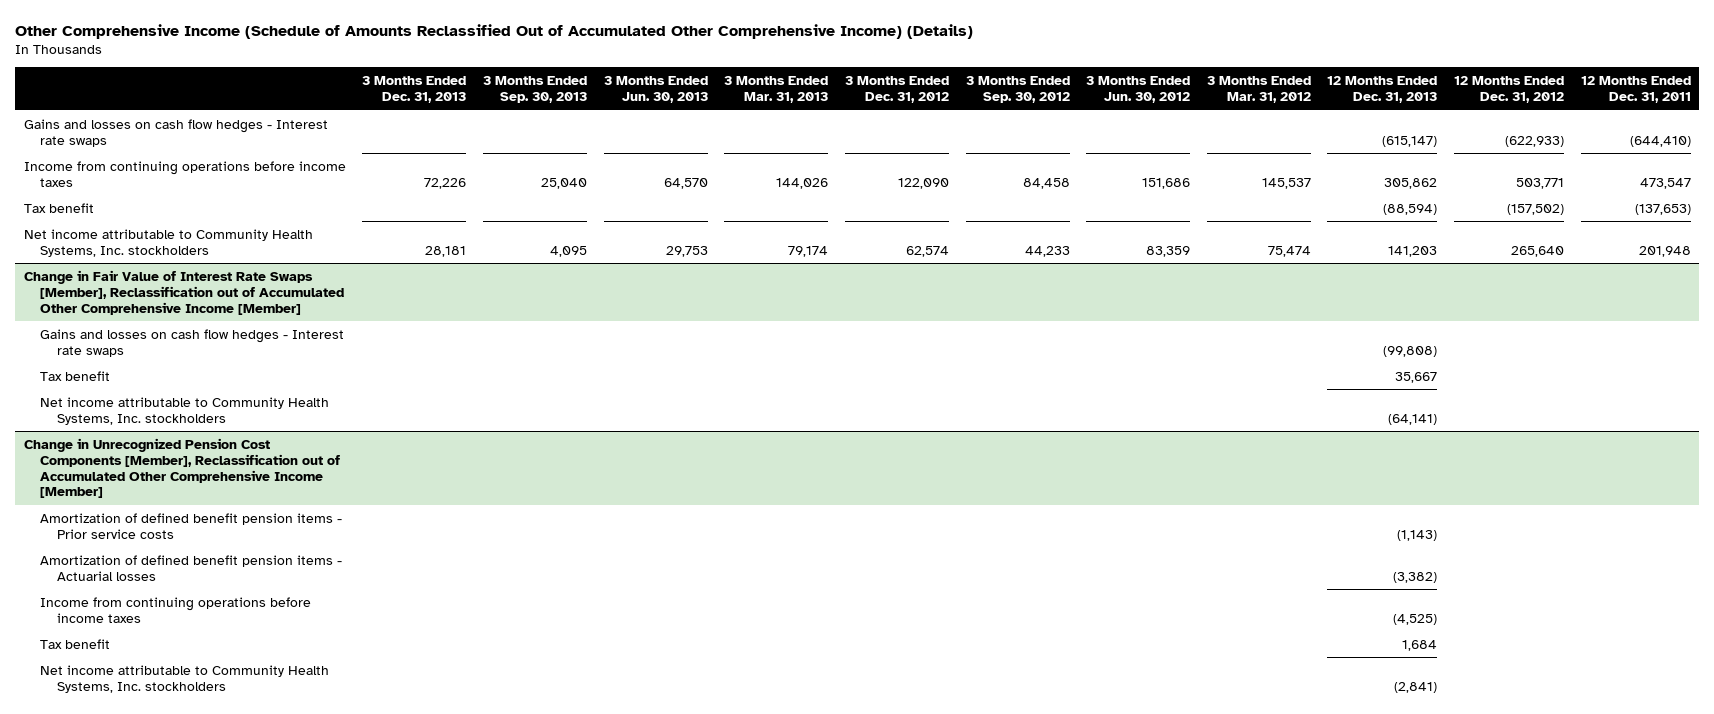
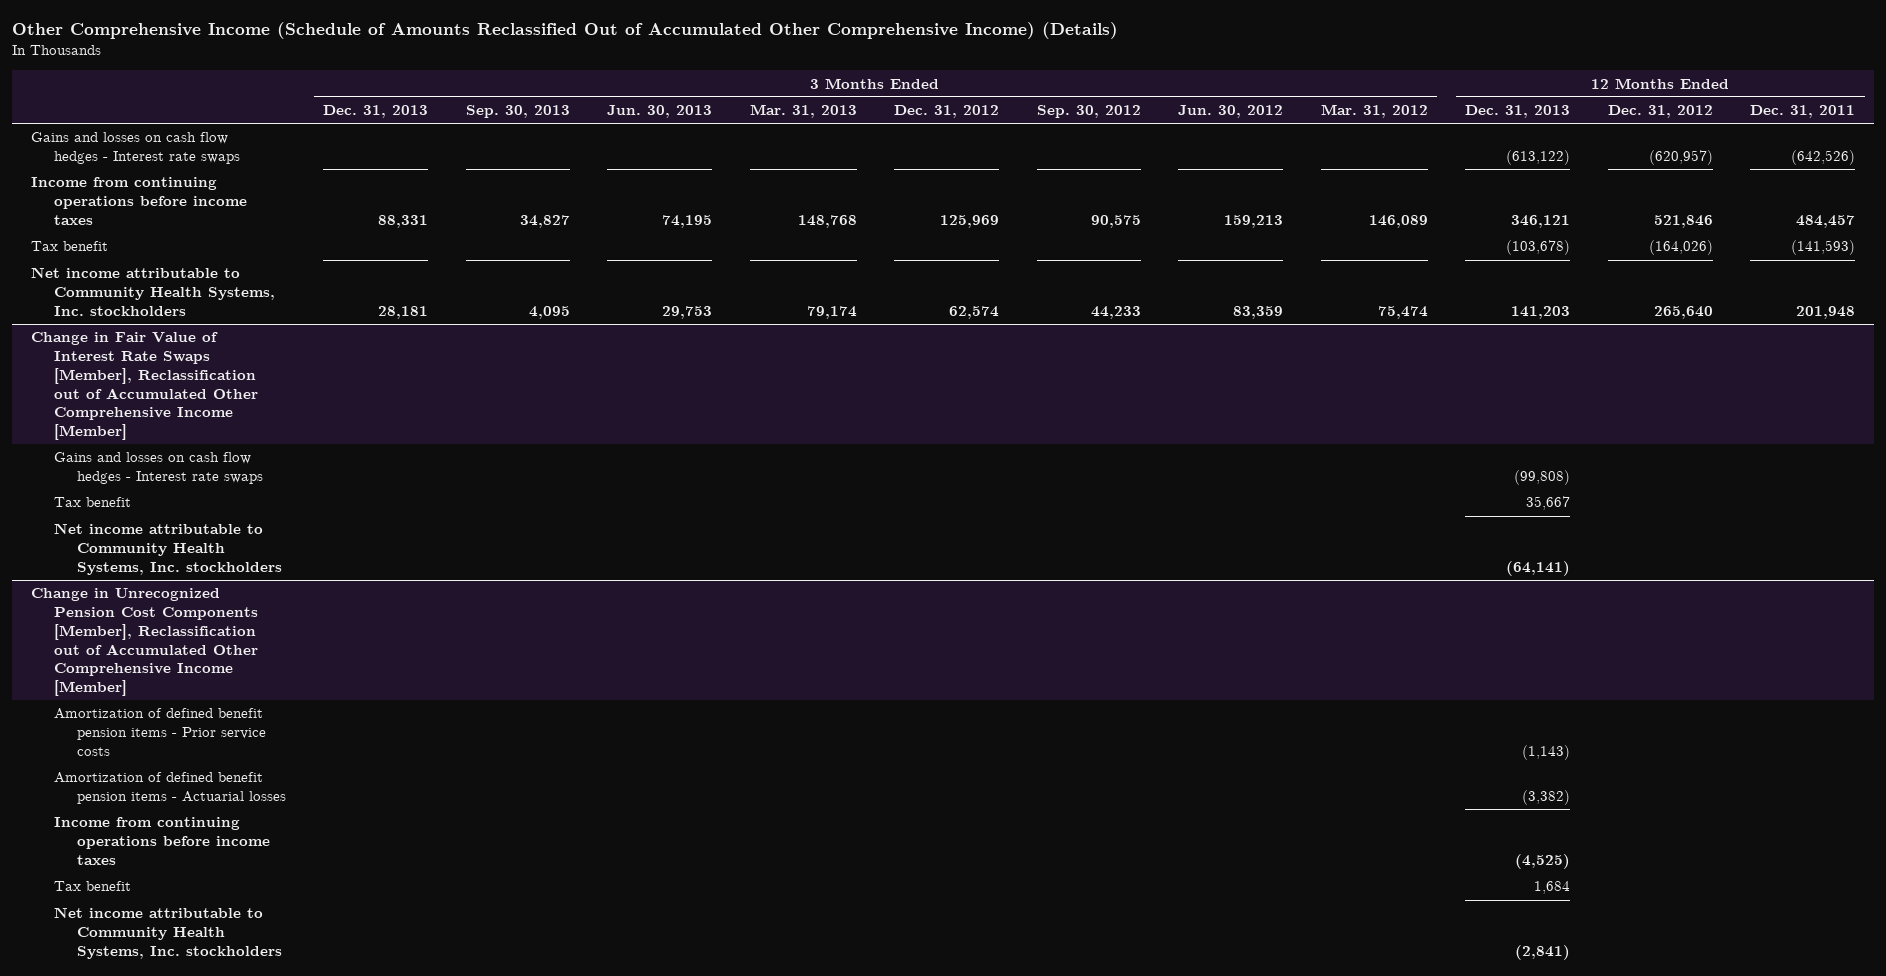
- Gains and losses on cash flow hedges - Interest rate swaps | | | | | | | | | (615,147) | (622,933) | (644,410)
- Income from continuing operations before income taxes | 72,226 | 25,040 | 64,570 | 144,026 | 122,090 | 84,458 | 151,686 | 145,537 | 305,862 | 503,771 | 473,547
- Tax benefit | | | | | | | | | (88,594) | (157,502) | (137,653)
+ Gains and losses on cash flow hedges - Interest rate swaps | | | | | | | | | (613,122) | (620,957) | (642,526)
+ Income from continuing operations before income taxes | 88,331 | 34,827 | 74,195 | 148,768 | 125,969 | 90,575 | 159,213 | 146,089 | 346,121 | 521,846 | 484,457
+ Tax benefit | | | | | | | | | (103,678) | (164,026) | (141,593)

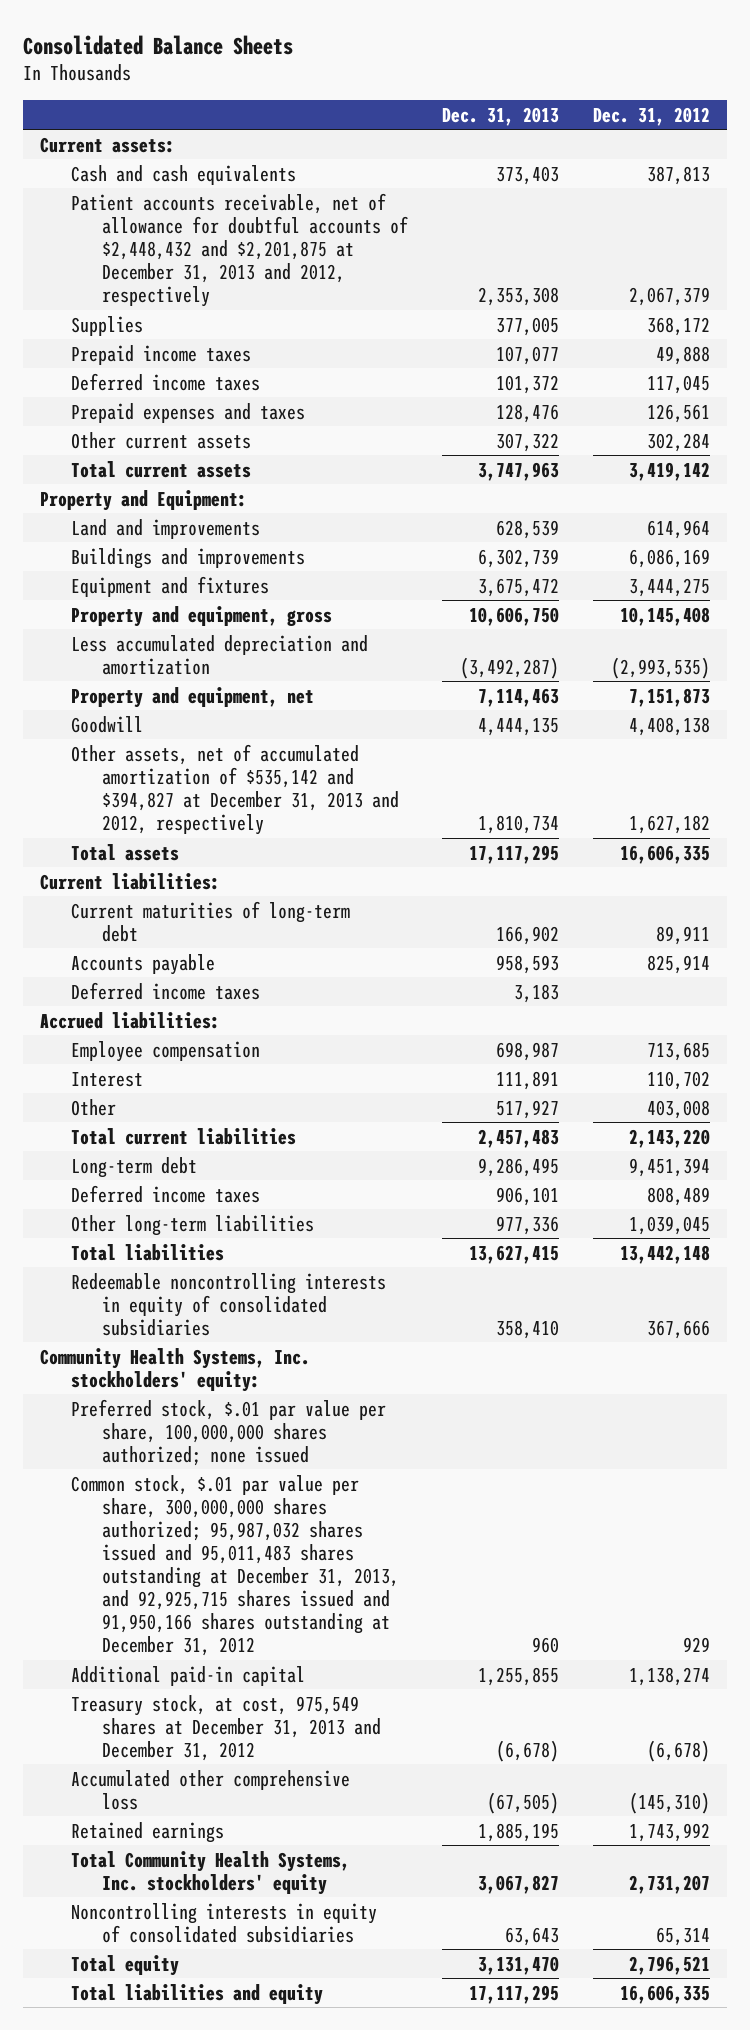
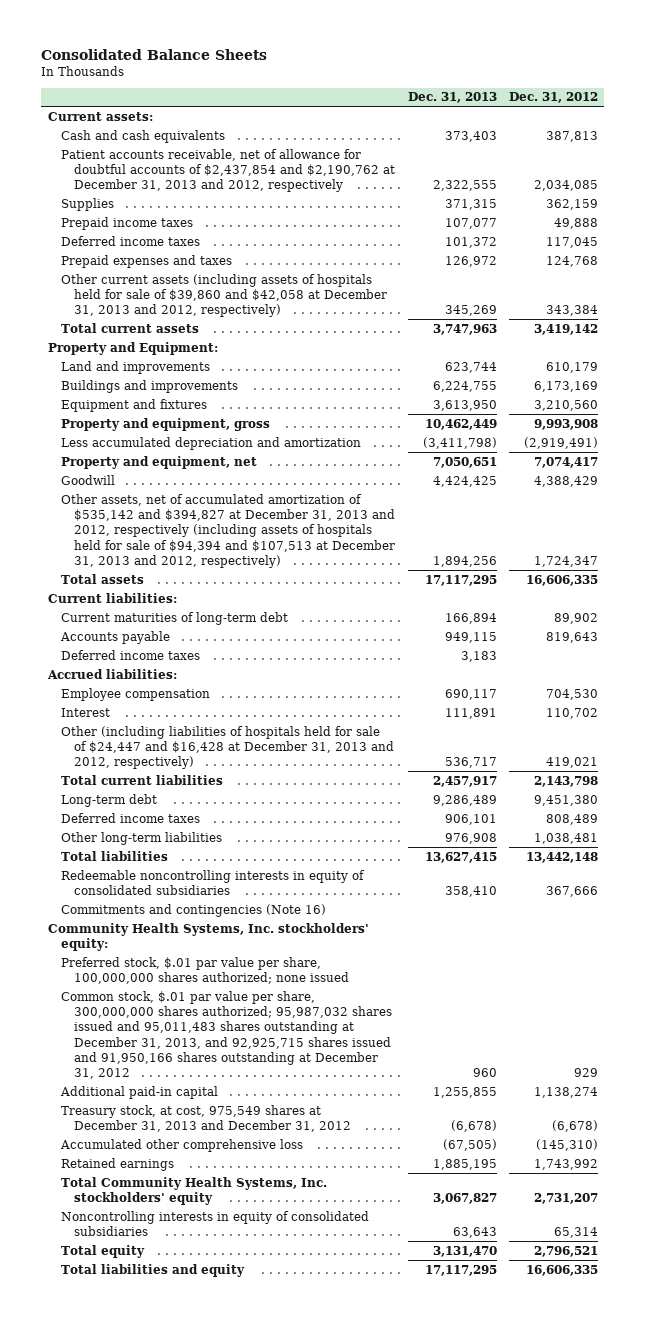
- Patient accounts receivable, net of allowance for doubtful accounts of $2,448,432 and $2,201,875 at December 31, 2013 and 2012, respectively | 2,353,308 | 2,067,379
- Supplies | 377,005 | 368,172
+ Patient accounts receivable, net of allowance for doubtful accounts of $2,437,854 and $2,190,762 at December 31, 2013 and 2012, respectively | 2,322,555 | 2,034,085
+ Supplies | 371,315 | 362,159
- Prepaid expenses and taxes | 128,476 | 126,561
- Other current assets | 307,322 | 302,284
+ Prepaid expenses and taxes | 126,972 | 124,768
+ Other current assets (including assets of hospitals held for sale of $39,860 and $42,058 at December 31, 2013 and 2012, respectively) | 345,269 | 343,384
- Land and improvements | 628,539 | 614,964
- Buildings and improvements | 6,302,739 | 6,086,169
- Equipment and fixtures | 3,675,472 | 3,444,275
- Property and equipment, gross | 10,606,750 | 10,145,408
- Less accumulated depreciation and amortization | (3,492,287) | (2,993,535)
- Property and equipment, net | 7,114,463 | 7,151,873
- Goodwill | 4,444,135 | 4,408,138
- Other assets, net of accumulated amortization of $535,142 and $394,827 at December 31, 2013 and 2012, respectively | 1,810,734 | 1,627,182
+ Land and improvements | 623,744 | 610,179
+ Buildings and improvements | 6,224,755 | 6,173,169
+ Equipment and fixtures | 3,613,950 | 3,210,560
+ Property and equipment, gross | 10,462,449 | 9,993,908
+ Less accumulated depreciation and amortization | (3,411,798) | (2,919,491)
+ Property and equipment, net | 7,050,651 | 7,074,417
+ Goodwill | 4,424,425 | 4,388,429
+ Other assets, net of accumulated amortization of $535,142 and $394,827 at December 31, 2013 and 2012, respectively (including assets of hospitals held for sale of $94,394 and $107,513 at December 31, 2013 and 2012, respectively) | 1,894,256 | 1,724,347
- Current maturities of long-term debt | 166,902 | 89,911
- Accounts payable | 958,593 | 825,914
+ Current maturities of long-term debt | 166,894 | 89,902
+ Accounts payable | 949,115 | 819,643
- Employee compensation | 698,987 | 713,685
+ Employee compensation | 690,117 | 704,530
- Other | 517,927 | 403,008
- Total current liabilities | 2,457,483 | 2,143,220
- Long-term debt | 9,286,495 | 9,451,394
+ Other (including liabilities of hospitals held for sale of $24,447 and $16,428 at December 31, 2013 and 2012, respectively) | 536,717 | 419,021
+ Total current liabilities | 2,457,917 | 2,143,798
+ Long-term debt | 9,286,489 | 9,451,380
- Other long-term liabilities | 977,336 | 1,039,045
+ Other long-term liabilities | 976,908 | 1,038,481
+ Commitments and contingencies (Note 16)

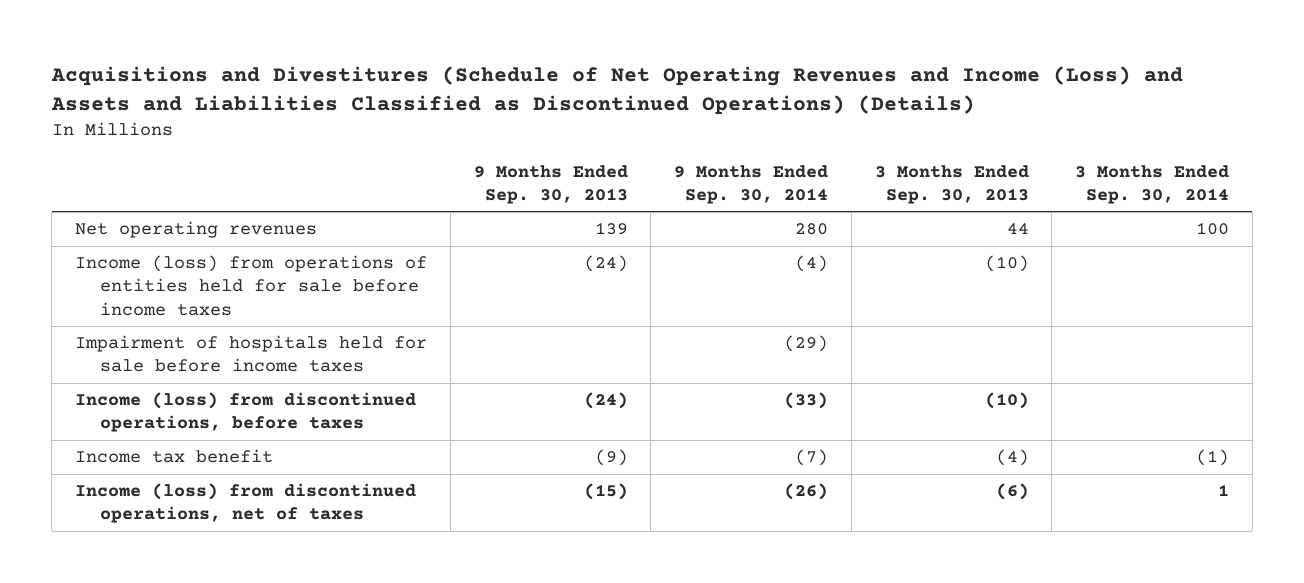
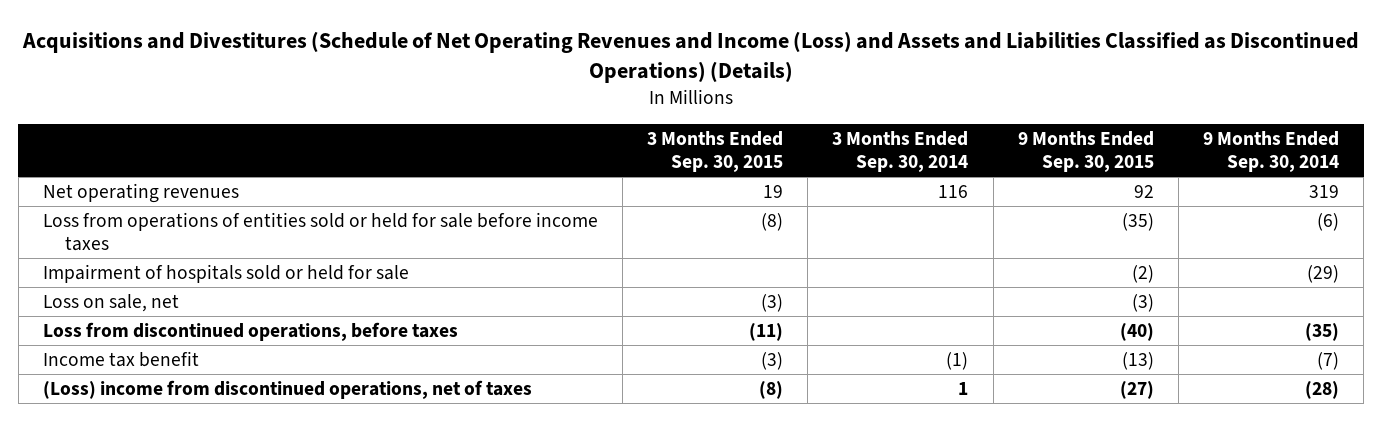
- | 9 Months Ended Sep. 30, 2013 | 9 Months Ended Sep. 30, 2014 | 3 Months Ended Sep. 30, 2013 | 3 Months Ended Sep. 30, 2014
+ | 3 Months Ended Sep. 30, 2015 | 3 Months Ended Sep. 30, 2014 | 9 Months Ended Sep. 30, 2015 | 9 Months Ended Sep. 30, 2014
- Net operating revenues | 139 | 280 | 44 | 100
- Income (loss) from operations of entities held for sale before income taxes | (24) | (4) | (10) |
- Impairment of hospitals held for sale before income taxes | | (29) | |
- Income (loss) from discontinued operations, before taxes | (24) | (33) | (10) |
+ Net operating revenues | 19 | 116 | 92 | 319
+ Loss from operations of entities sold or held for sale before income taxes | (8) | | (35) | (6)
+ Impairment of hospitals sold or held for sale | | | (2) | (29)
+ Loss on sale, net | (3) | | (3) |
+ Loss from discontinued operations, before taxes | (11) | | (40) | (35)
- Income (loss) from discontinued operations, net of taxes | (15) | (26) | (6) | 1
+ (Loss) income from discontinued operations, net of taxes | (8) | 1 | (27) | (28)

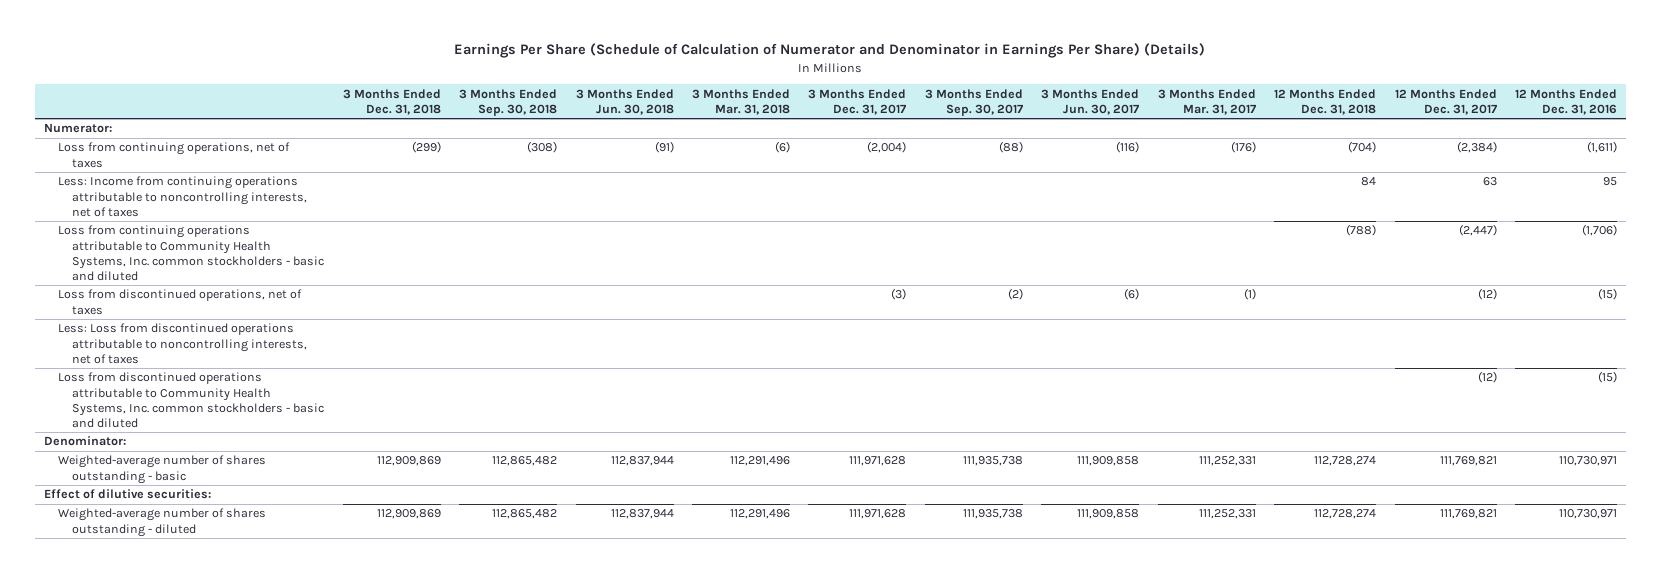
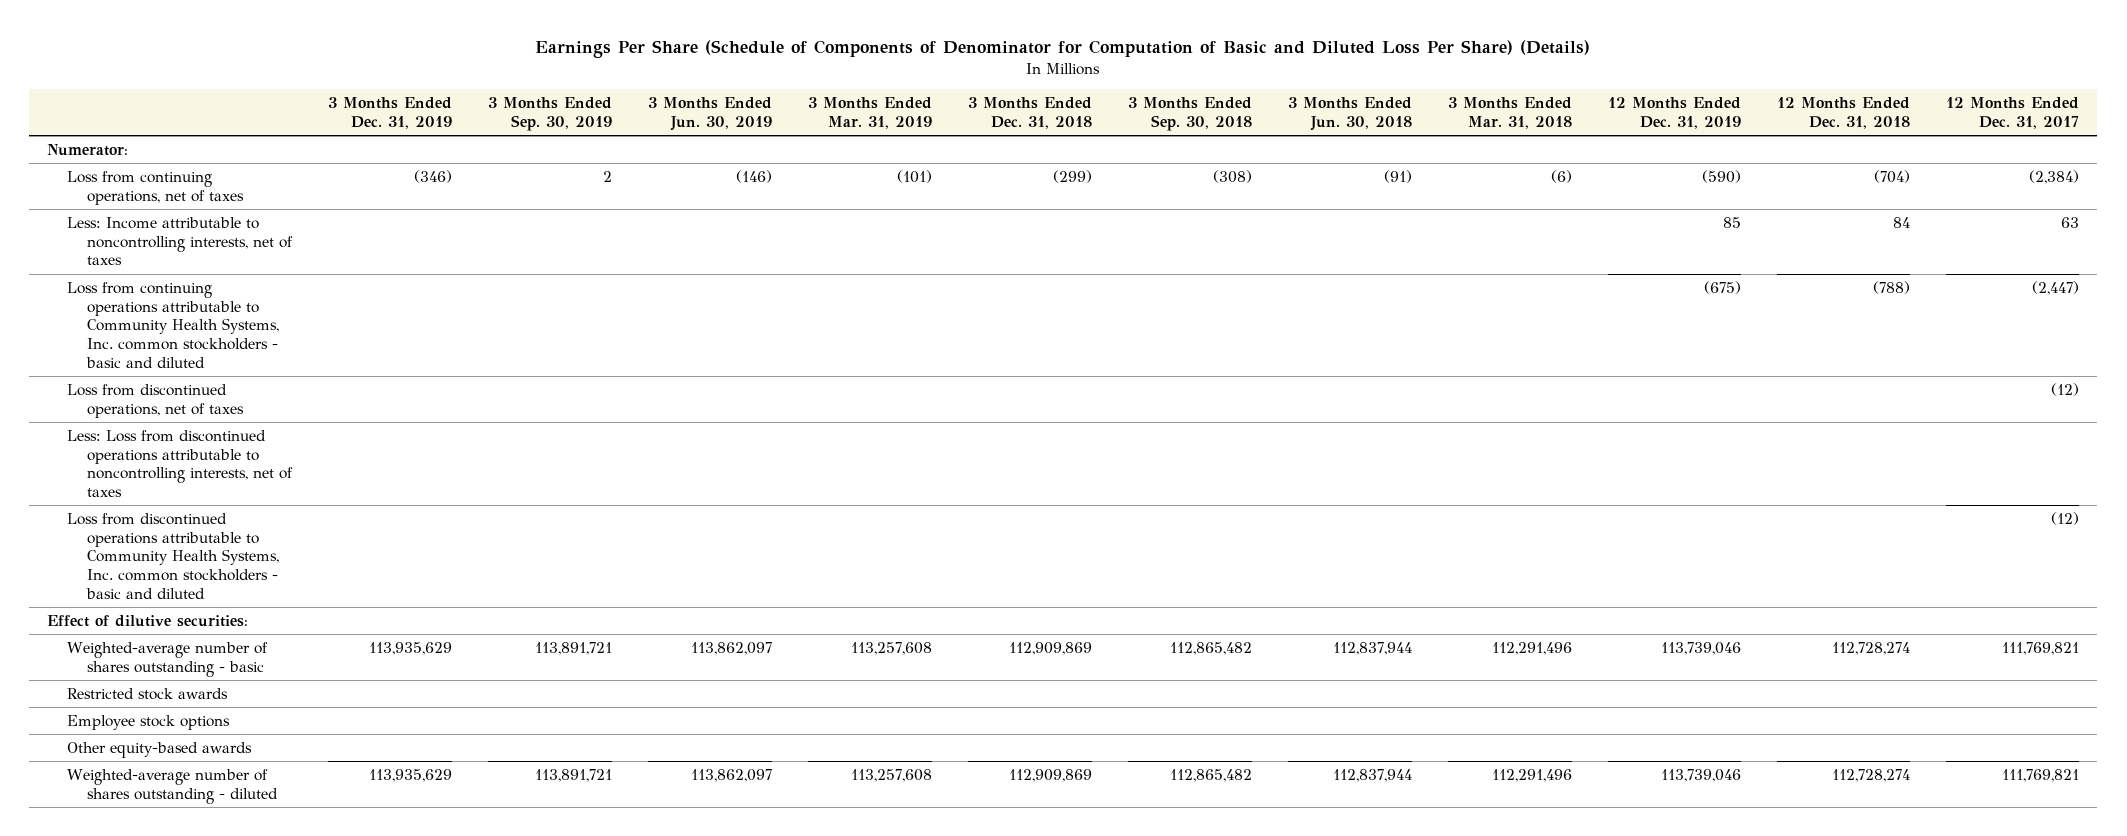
- Earnings Per Share (Schedule of Calculation of Numerator and Denominator in Earnings Per Share) (Details)
+ Earnings Per Share (Schedule of Components of Denominator for Computation of Basic and Diluted Loss Per Share) (Details)
- | 3 Months Ended Dec. 31, 2018 | 3 Months Ended Sep. 30, 2018 | 3 Months Ended Jun. 30, 2018 | 3 Months Ended Mar. 31, 2018 | 3 Months Ended Dec. 31, 2017 | 3 Months Ended Sep. 30, 2017 | 3 Months Ended Jun. 30, 2017 | 3 Months Ended Mar. 31, 2017 | 12 Months Ended Dec. 31, 2018 | 12 Months Ended Dec. 31, 2017 | 12 Months Ended Dec. 31, 2016
+ | 3 Months Ended Dec. 31, 2019 | 3 Months Ended Sep. 30, 2019 | 3 Months Ended Jun. 30, 2019 | 3 Months Ended Mar. 31, 2019 | 3 Months Ended Dec. 31, 2018 | 3 Months Ended Sep. 30, 2018 | 3 Months Ended Jun. 30, 2018 | 3 Months Ended Mar. 31, 2018 | 12 Months Ended Dec. 31, 2019 | 12 Months Ended Dec. 31, 2018 | 12 Months Ended Dec. 31, 2017
- Less: Income from continuing operations attributable to noncontrolling interests, net of taxes | | | | | | | | | 84 | 63 | 95
+ Less: Income attributable to noncontrolling interests, net of taxes | | | | | | | | | 85 | 84 | 63
- Denominator:
moved down: Weighted-average number of shares outstanding - basic | 113,935,629 | 113,891,721 | 113,862,097 | 113,257,608 | 112,909,869 | 112,865,482 | 112,837,944 | 112,291,496 | 113,739,046 | 112,728,274 | 111,769,821
+ Restricted stock awards
+ Employee stock options
+ Other equity-based awards

